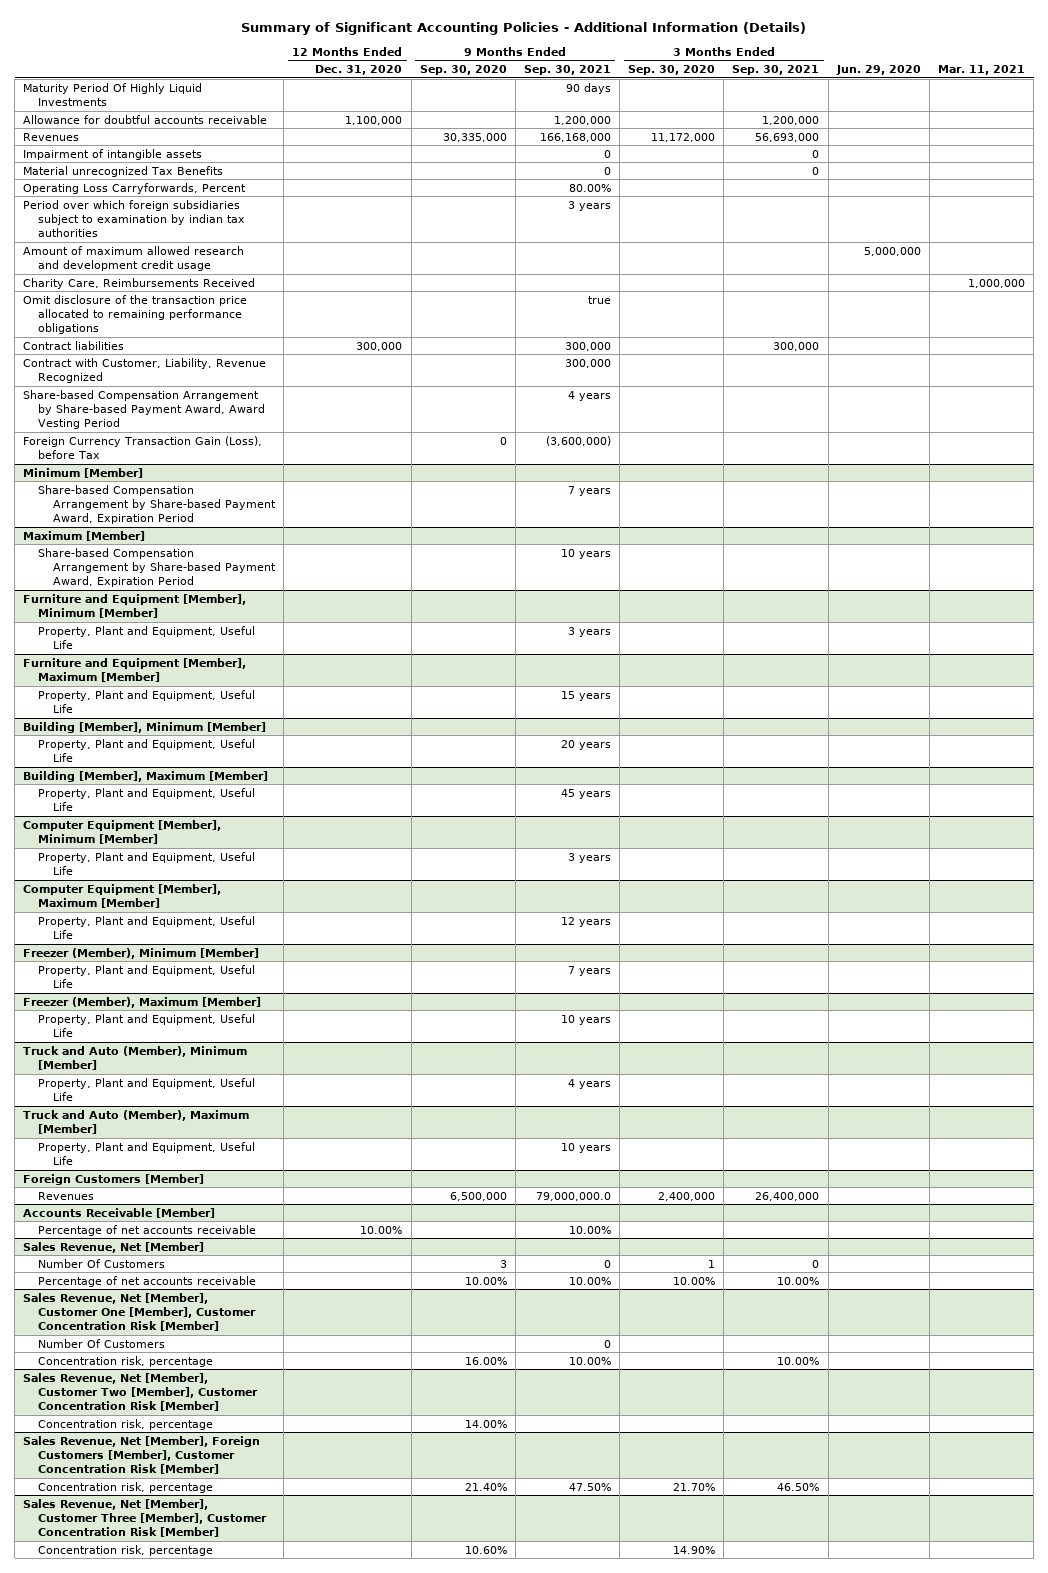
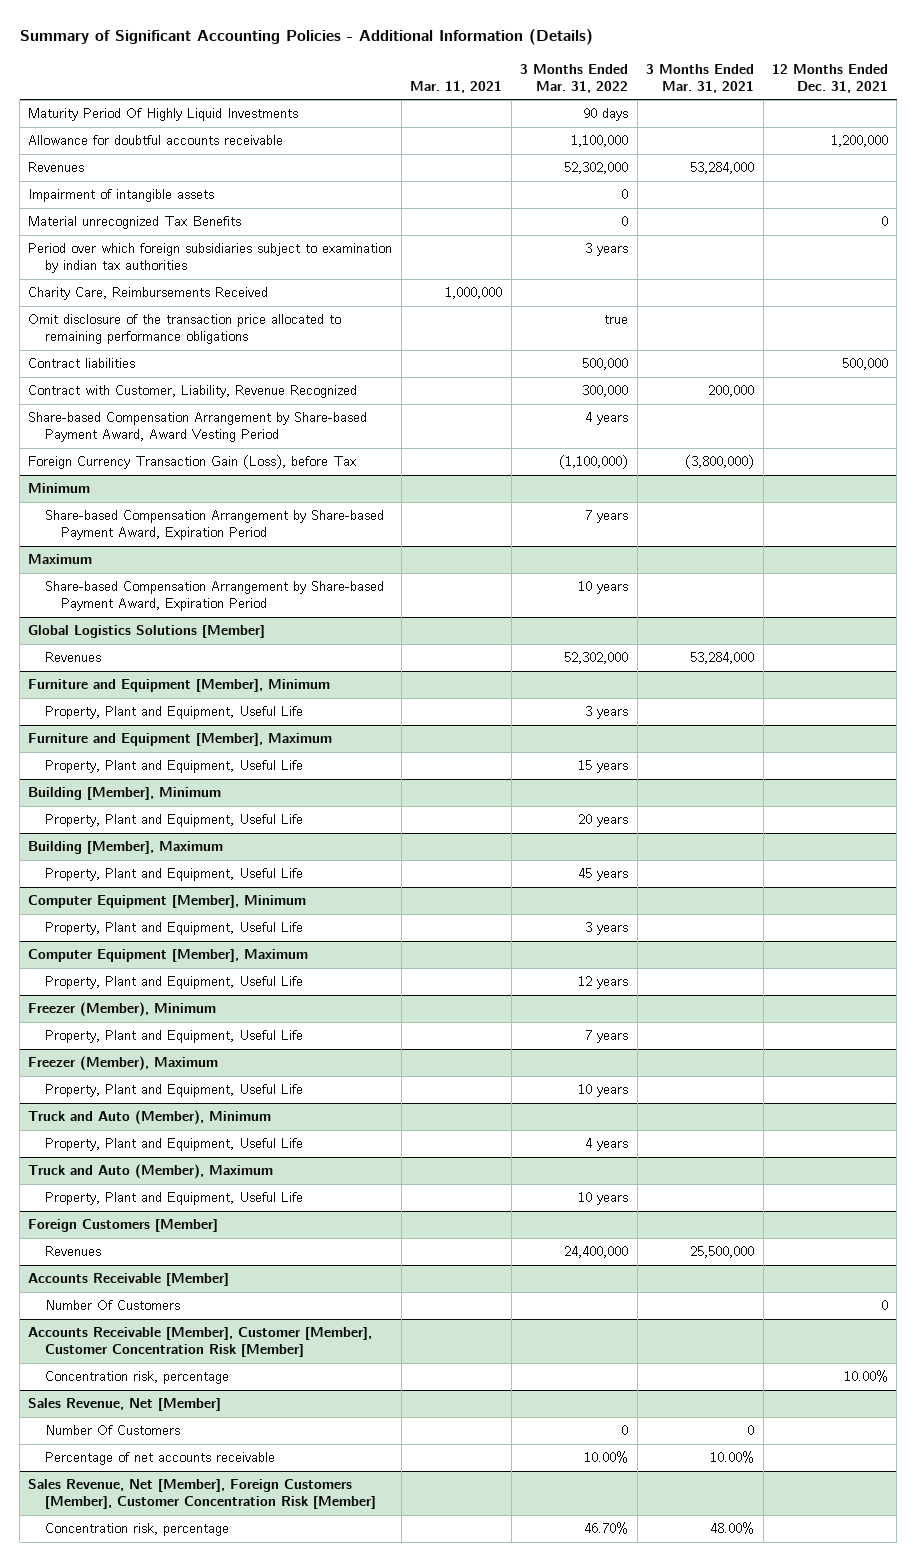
- | 12 Months Ended Dec. 31, 2020 | 9 Months Ended Sep. 30, 2020 | 9 Months Ended Sep. 30, 2021 | 3 Months Ended Sep. 30, 2020 | 3 Months Ended Sep. 30, 2021 | Jun. 29, 2020 | Mar. 11, 2021
+ | Mar. 11, 2021 | 3 Months Ended Mar. 31, 2022 | 3 Months Ended Mar. 31, 2021 | 12 Months Ended Dec. 31, 2021
- Operating Loss Carryforwards, Percent | | | 80.00% | | | |
- Amount of maximum allowed research and development credit usage | | | | | | 5,000,000 |
- Minimum [Member]
+ Minimum
- Maximum [Member]
+ Maximum
- Furniture and Equipment [Member], Minimum [Member]
+ Global Logistics Solutions [Member]
+ Revenues | | 52,302,000 | 53,284,000 |
+ Furniture and Equipment [Member], Minimum
- Furniture and Equipment [Member], Maximum [Member]
+ Furniture and Equipment [Member], Maximum
- Building [Member], Minimum [Member]
+ Building [Member], Minimum
- Building [Member], Maximum [Member]
+ Building [Member], Maximum
- Computer Equipment [Member], Minimum [Member]
+ Computer Equipment [Member], Minimum
- Computer Equipment [Member], Maximum [Member]
+ Computer Equipment [Member], Maximum
- Freezer (Member), Minimum [Member]
+ Freezer (Member), Minimum
- Freezer (Member), Maximum [Member]
+ Freezer (Member), Maximum
- Truck and Auto (Member), Minimum [Member]
+ Truck and Auto (Member), Minimum
- Truck and Auto (Member), Maximum [Member]
+ Truck and Auto (Member), Maximum
@ Accounts Receivable [Member]
- Percentage of net accounts receivable | 10.00% | | 10.00% | | | |
+ Number Of Customers | | | | 0
+ Accounts Receivable [Member], Customer [Member], Customer Concentration Risk [Member]
+ Concentration risk, percentage | | | | 10.00%
- Sales Revenue, Net [Member], Customer One [Member], Customer Concentration Risk [Member]
- Number Of Customers | | | 0 | | | |
- Concentration risk, percentage | | 16.00% | 10.00% | | 10.00% | |
- Sales Revenue, Net [Member], Customer Two [Member], Customer Concentration Risk [Member]
- Concentration risk, percentage | | 14.00% | | | | |
- Sales Revenue, Net [Member], Customer Three [Member], Customer Concentration Risk [Member]
- Concentration risk, percentage | | 10.60% | | 14.90% | | |

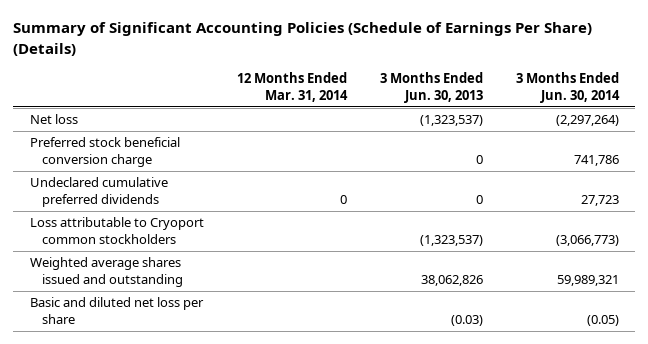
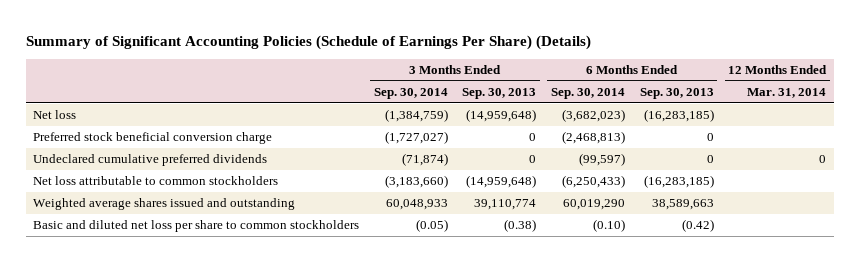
- | 12 Months Ended Mar. 31, 2014 | 3 Months Ended Jun. 30, 2013 | 3 Months Ended Jun. 30, 2014
+ | 3 Months Ended Sep. 30, 2014 | 3 Months Ended Sep. 30, 2013 | 6 Months Ended Sep. 30, 2014 | 6 Months Ended Sep. 30, 2013 | 12 Months Ended Mar. 31, 2014
- Loss attributable to Cryoport common stockholders | | (1,323,537) | (3,066,773)
+ Net loss attributable to common stockholders | (3,183,660) | (14,959,648) | (6,250,433) | (16,283,185) |
- Basic and diluted net loss per share | | (0.03) | (0.05)
+ Basic and diluted net loss per share to common stockholders | (0.05) | (0.38) | (0.10) | (0.42) |

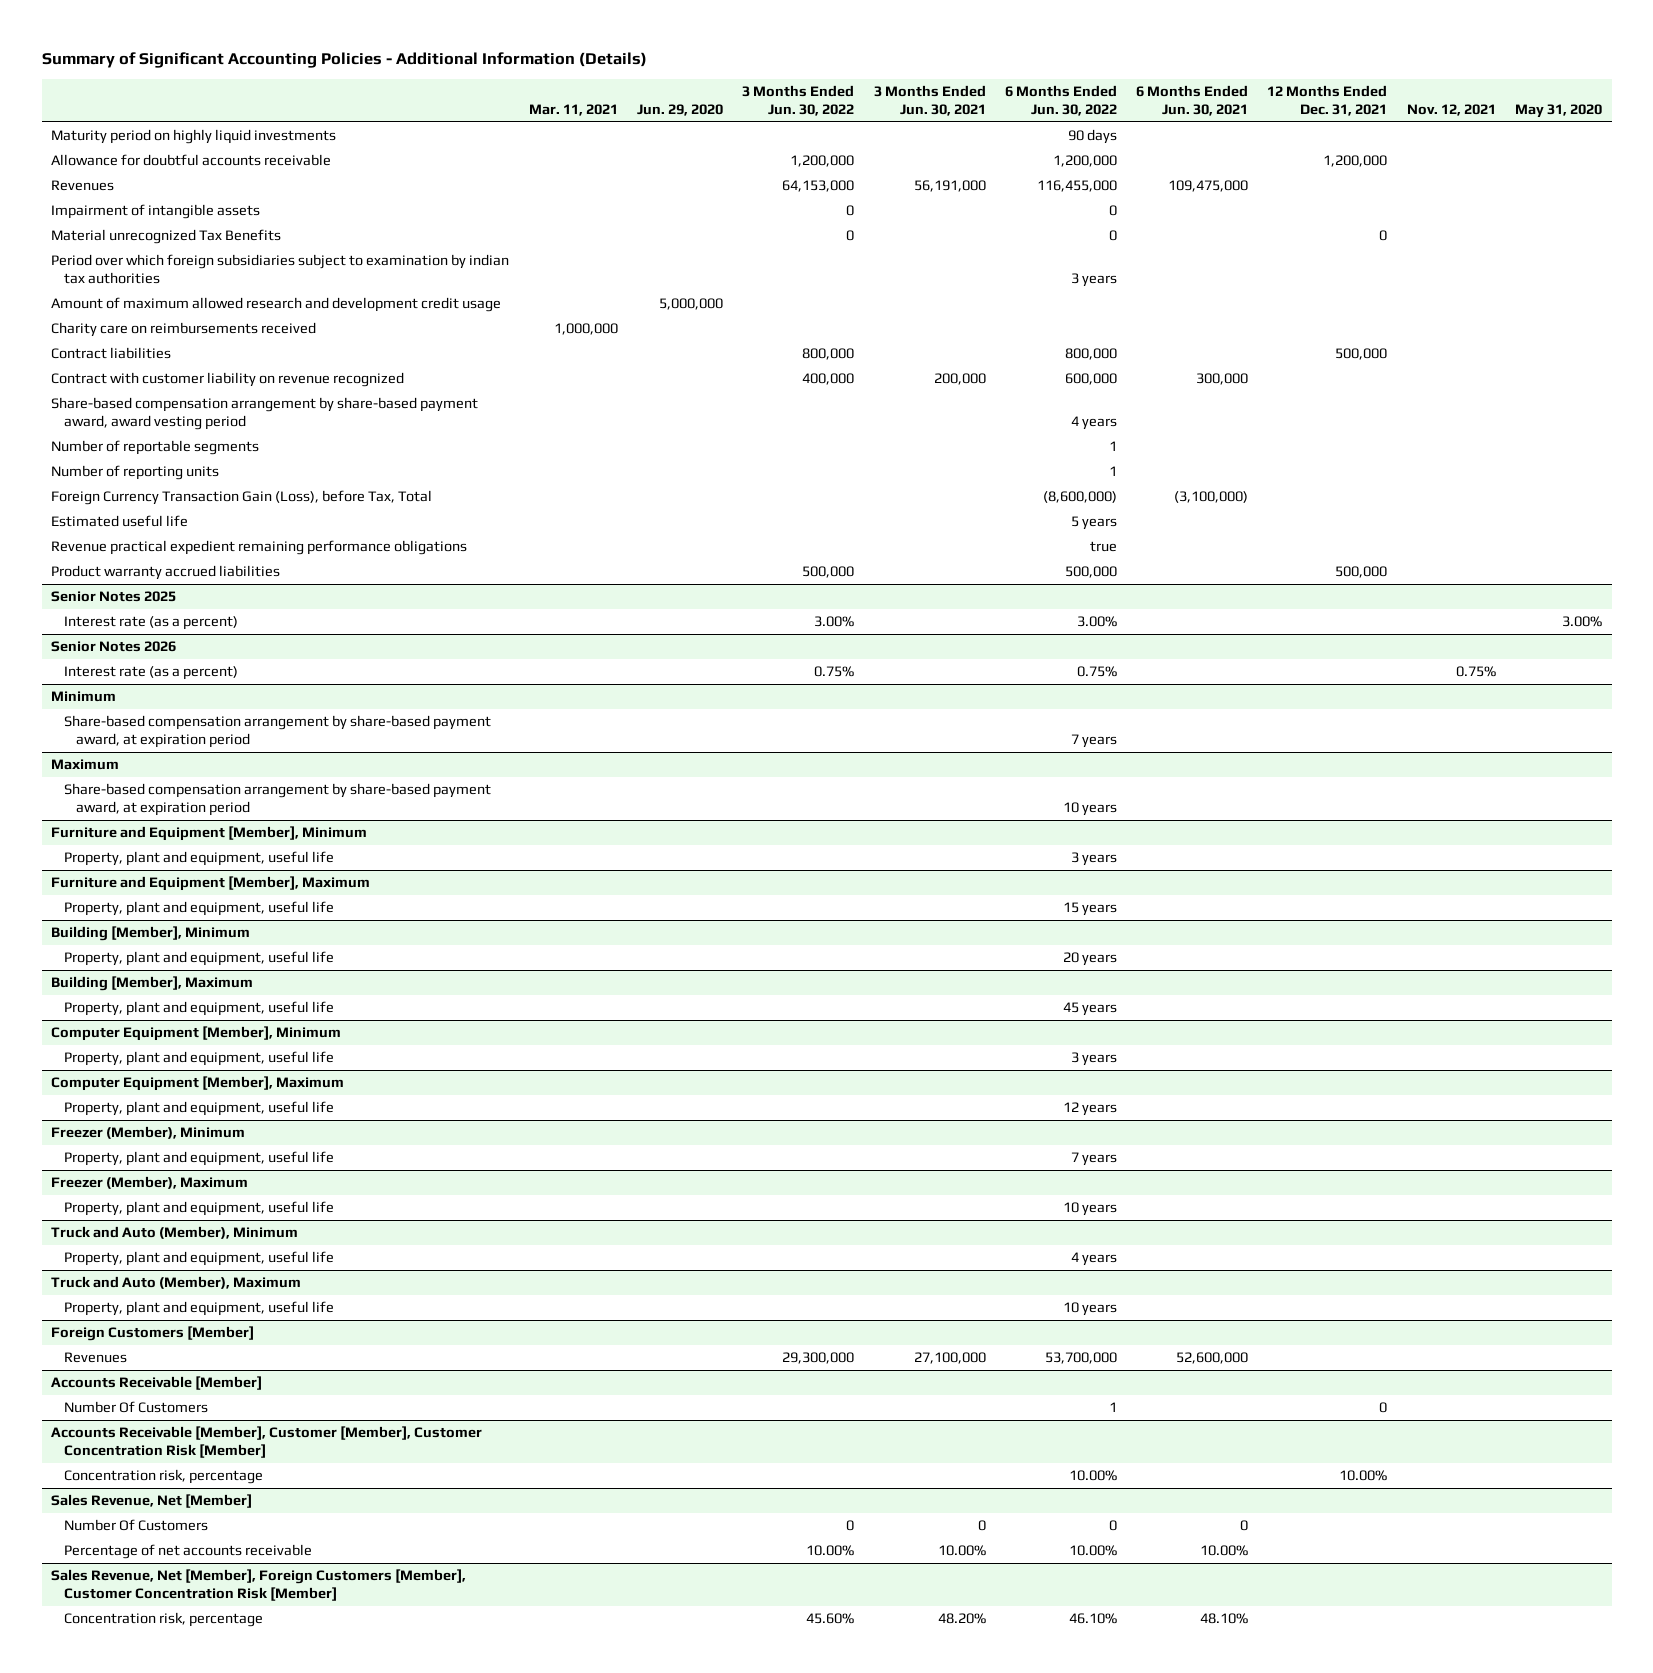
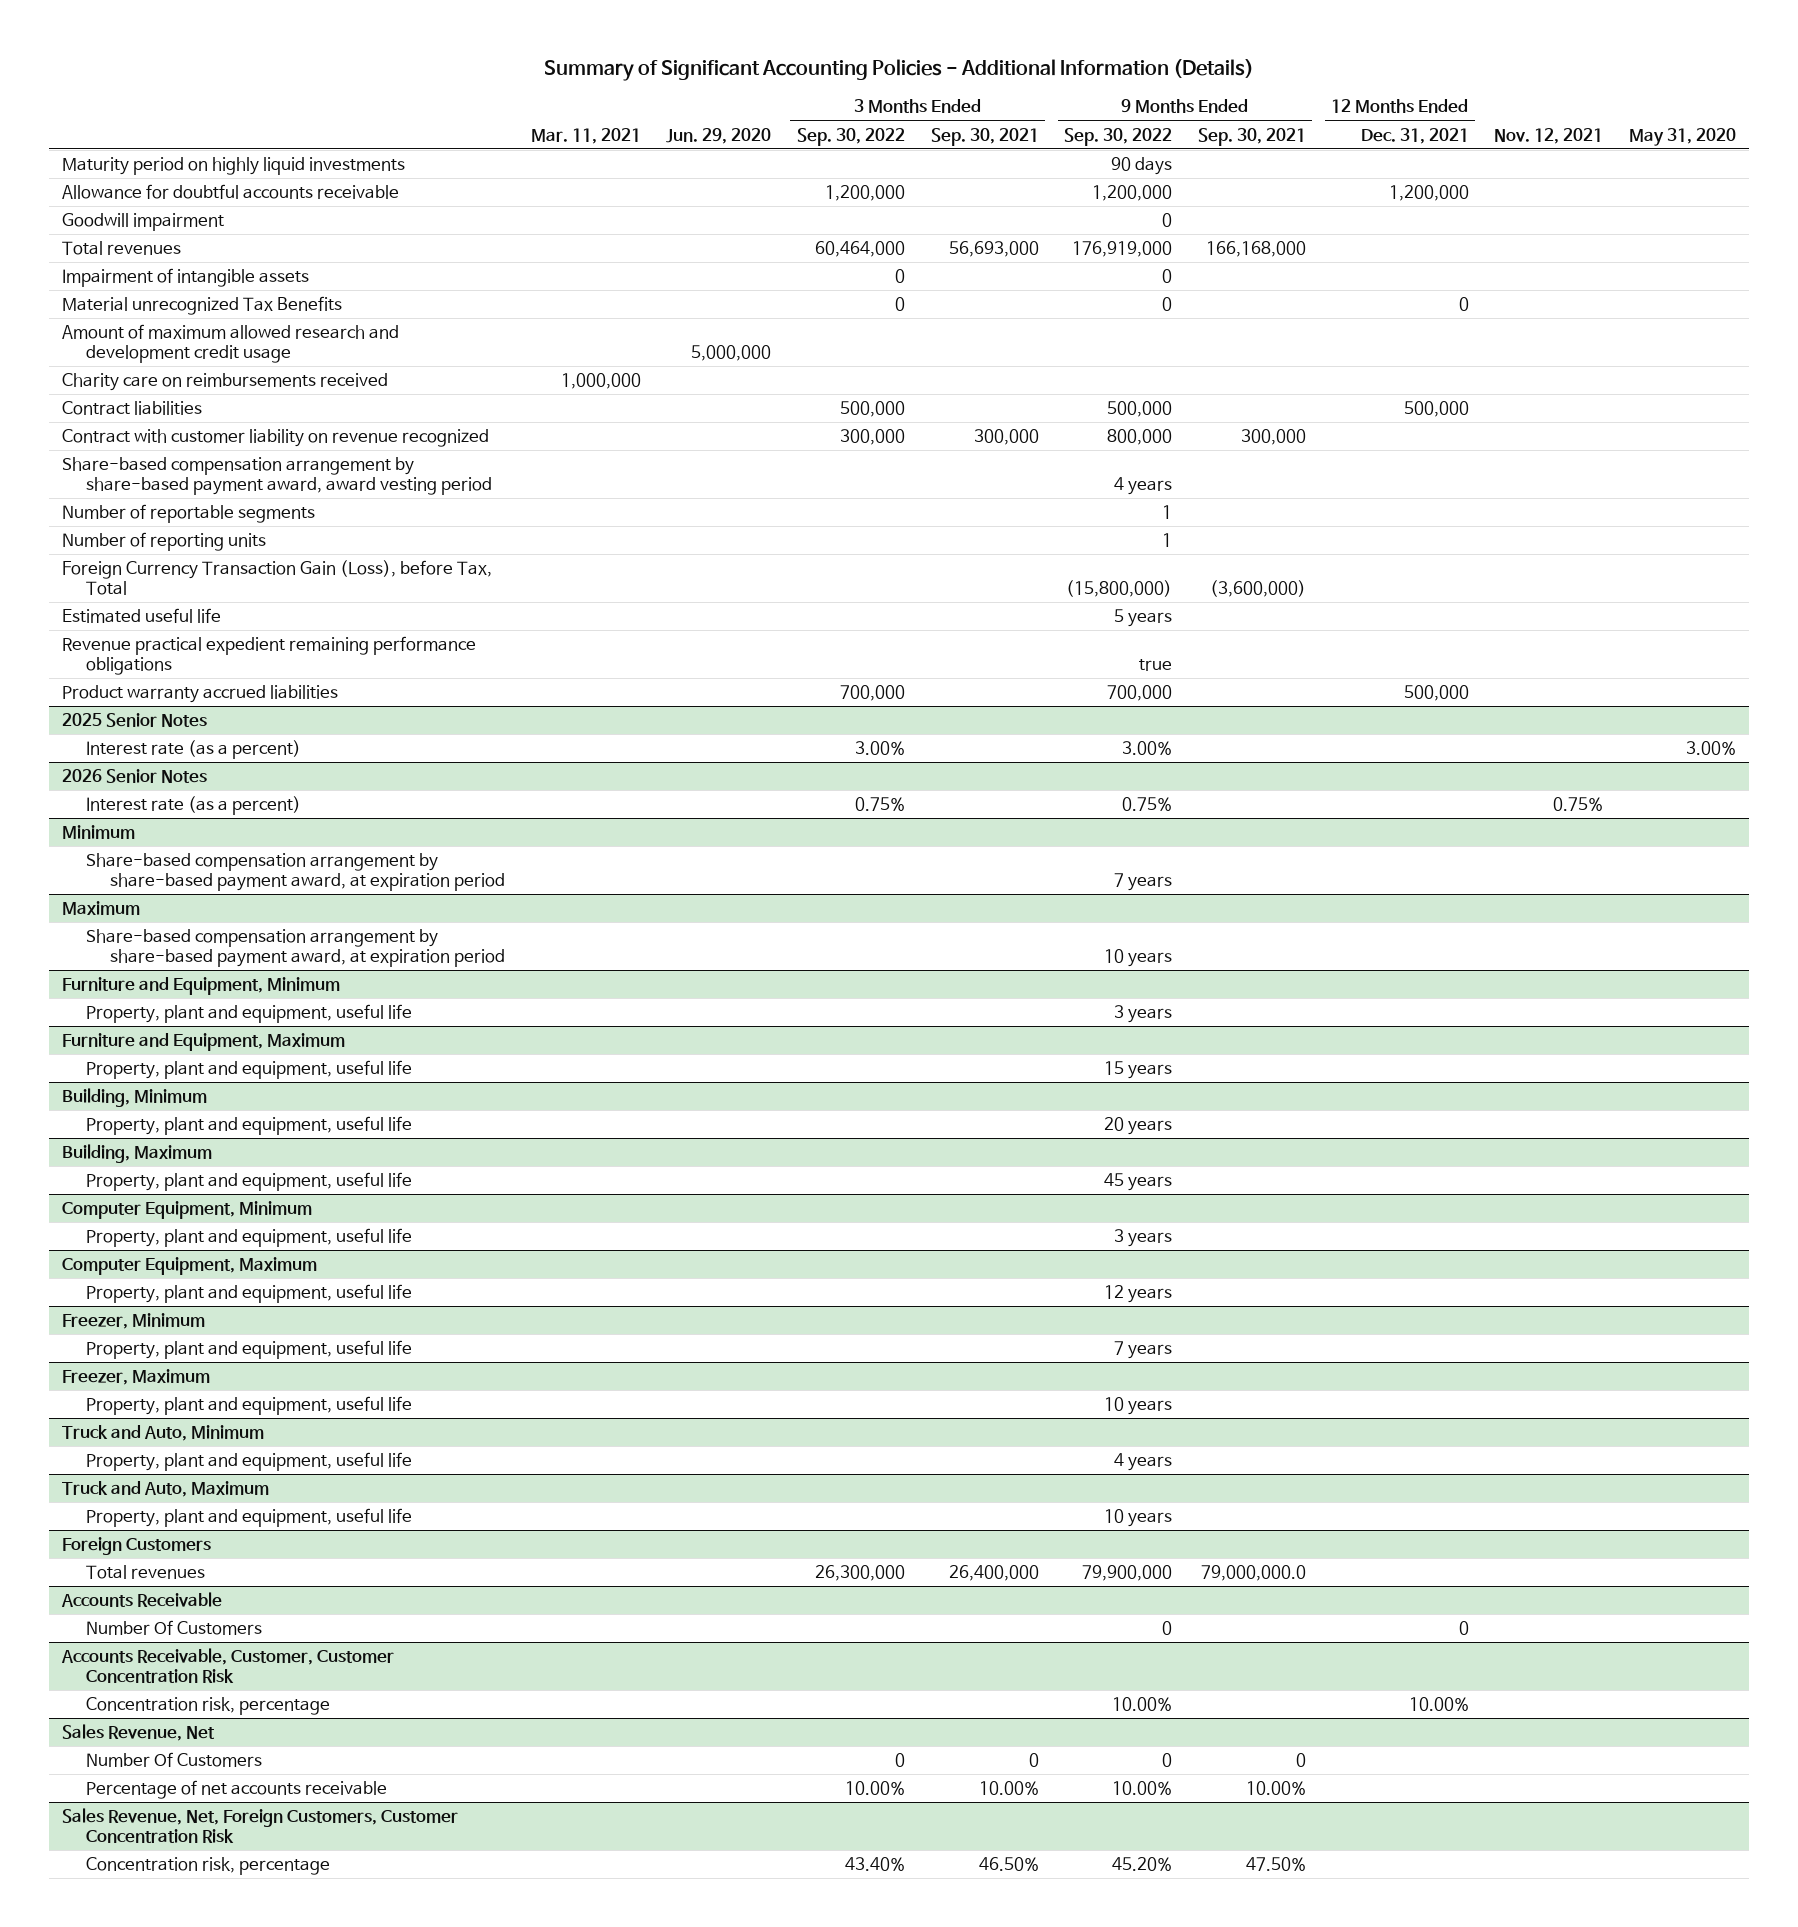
- | Mar. 11, 2021 | Jun. 29, 2020 | 3 Months Ended Jun. 30, 2022 | 3 Months Ended Jun. 30, 2021 | 6 Months Ended Jun. 30, 2022 | 6 Months Ended Jun. 30, 2021 | 12 Months Ended Dec. 31, 2021 | Nov. 12, 2021 | May 31, 2020
+ | Mar. 11, 2021 | Jun. 29, 2020 | 3 Months Ended Sep. 30, 2022 | 3 Months Ended Sep. 30, 2021 | 9 Months Ended Sep. 30, 2022 | 9 Months Ended Sep. 30, 2021 | 12 Months Ended Dec. 31, 2021 | Nov. 12, 2021 | May 31, 2020
- Revenues | | | 64,153,000 | 56,191,000 | 116,455,000 | 109,475,000 | | |
+ Goodwill impairment | | | | | 0 | | | |
+ Total revenues | | | 60,464,000 | 56,693,000 | 176,919,000 | 166,168,000 | | |
- Period over which foreign subsidiaries subject to examination by indian tax authorities | | | | | 3 years | | | |
- Senior Notes 2025
+ 2025 Senior Notes
- Senior Notes 2026
+ 2026 Senior Notes
- Furniture and Equipment [Member], Minimum
+ Furniture and Equipment, Minimum
- Furniture and Equipment [Member], Maximum
+ Furniture and Equipment, Maximum
- Building [Member], Minimum
+ Building, Minimum
- Building [Member], Maximum
+ Building, Maximum
- Computer Equipment [Member], Minimum
+ Computer Equipment, Minimum
- Computer Equipment [Member], Maximum
+ Computer Equipment, Maximum
- Freezer (Member), Minimum
+ Freezer, Minimum
- Freezer (Member), Maximum
+ Freezer, Maximum
- Truck and Auto (Member), Minimum
+ Truck and Auto, Minimum
- Truck and Auto (Member), Maximum
+ Truck and Auto, Maximum
- Foreign Customers [Member]
- Revenues | | | 29,300,000 | 27,100,000 | 53,700,000 | 52,600,000 | | |
- Accounts Receivable [Member]
+ Foreign Customers
+ Total revenues | | | 26,300,000 | 26,400,000 | 79,900,000 | 79,000,000.0 | | |
+ Accounts Receivable
- Accounts Receivable [Member], Customer [Member], Customer Concentration Risk [Member]
+ Accounts Receivable, Customer, Customer Concentration Risk
- Sales Revenue, Net [Member]
+ Sales Revenue, Net
- Sales Revenue, Net [Member], Foreign Customers [Member], Customer Concentration Risk [Member]
+ Sales Revenue, Net, Foreign Customers, Customer Concentration Risk

